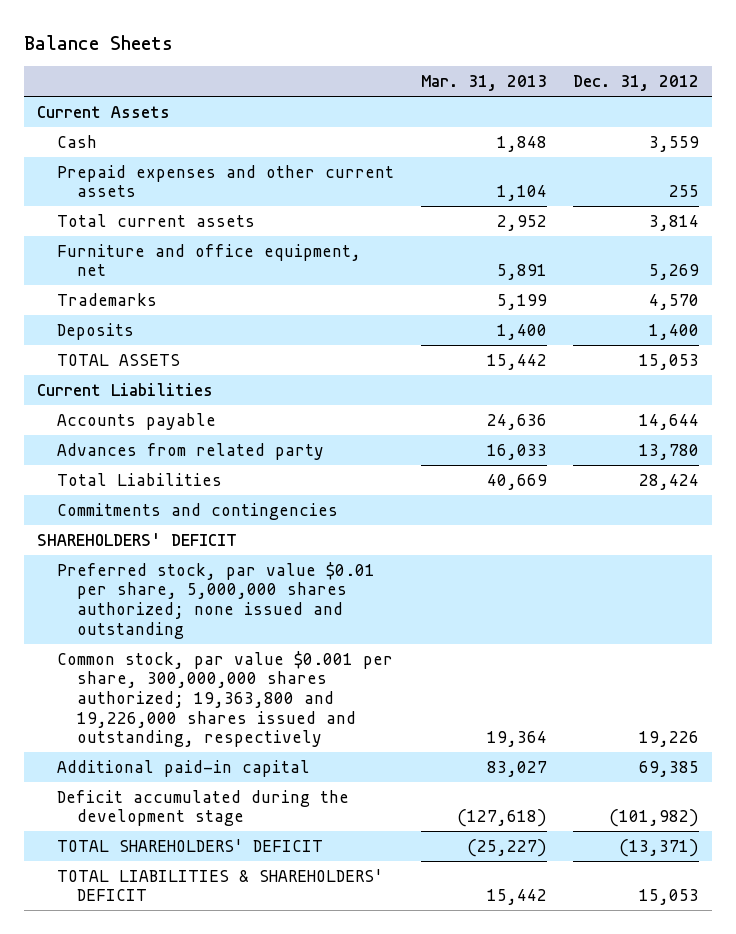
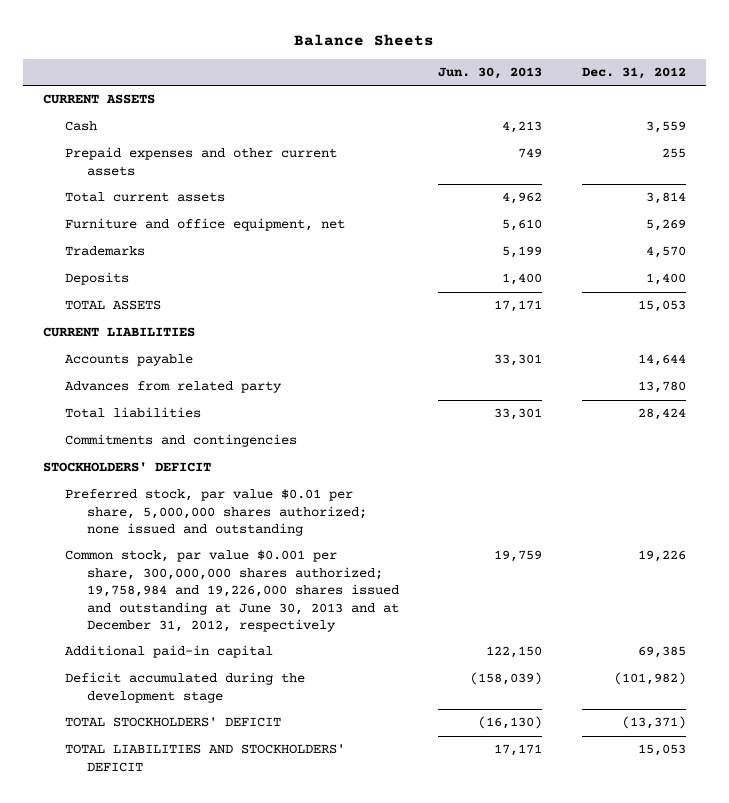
- | Mar. 31, 2013 | Dec. 31, 2012
+ | Jun. 30, 2013 | Dec. 31, 2012
- Current Assets
+ CURRENT ASSETS
- Current Liabilities
+ CURRENT LIABILITIES
- Total Liabilities | 40,669 | 28,424
+ Total liabilities | 33,301 | 28,424
- SHAREHOLDERS' DEFICIT
+ STOCKHOLDERS' DEFICIT
- Common stock, par value $0.001 per share, 300,000,000 shares authorized; 19,363,800 and 19,226,000 shares issued and outstanding, respectively | 19,364 | 19,226
+ Common stock, par value $0.001 per share, 300,000,000 shares authorized; 19,758,984 and 19,226,000 shares issued and outstanding at June 30, 2013 and at December 31, 2012, respectively | 19,759 | 19,226
- TOTAL SHAREHOLDERS' DEFICIT | (25,227) | (13,371)
- TOTAL LIABILITIES & SHAREHOLDERS' DEFICIT | 15,442 | 15,053
+ TOTAL STOCKHOLDERS' DEFICIT | (16,130) | (13,371)
+ TOTAL LIABILITIES AND STOCKHOLDERS' DEFICIT | 17,171 | 15,053

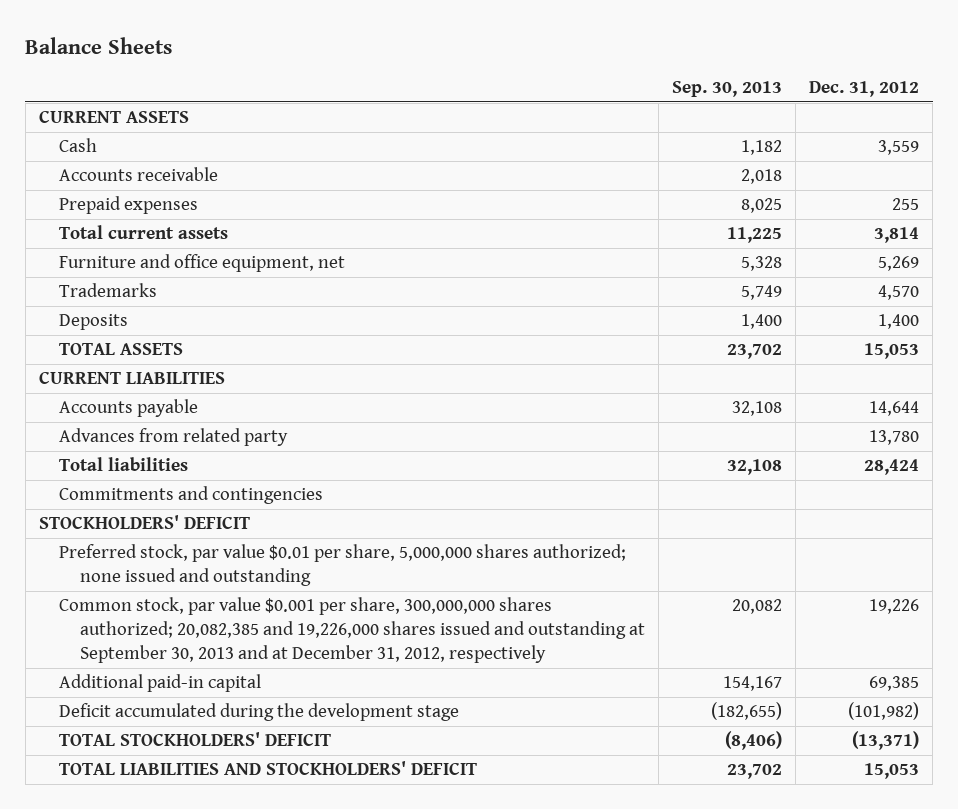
- | Jun. 30, 2013 | Dec. 31, 2012
+ | Sep. 30, 2013 | Dec. 31, 2012
- Prepaid expenses and other current assets | 749 | 255
+ Accounts receivable | 2,018 |
+ Prepaid expenses | 8,025 | 255
- Common stock, par value $0.001 per share, 300,000,000 shares authorized; 19,758,984 and 19,226,000 shares issued and outstanding at June 30, 2013 and at December 31, 2012, respectively | 19,759 | 19,226
+ Common stock, par value $0.001 per share, 300,000,000 shares authorized; 20,082,385 and 19,226,000 shares issued and outstanding at September 30, 2013 and at December 31, 2012, respectively | 20,082 | 19,226

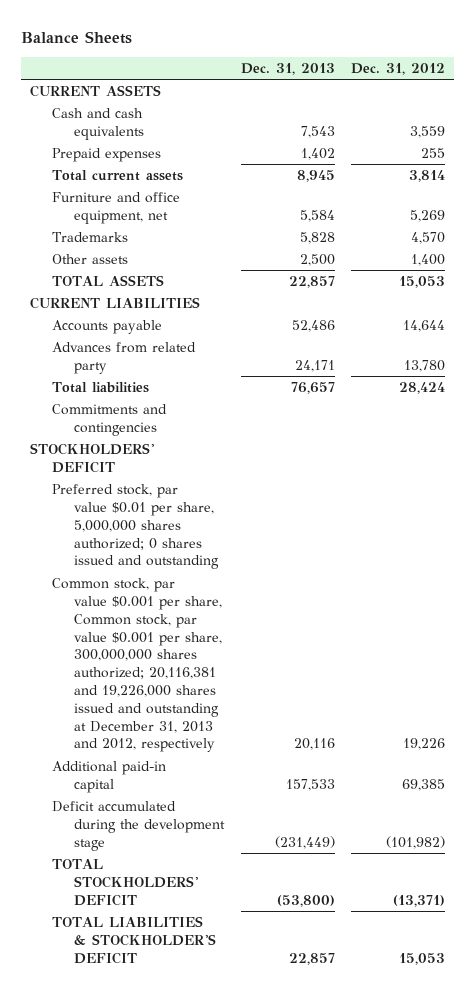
- | Sep. 30, 2013 | Dec. 31, 2012
+ | Dec. 31, 2013 | Dec. 31, 2012
- Cash | 1,182 | 3,559
- Accounts receivable | 2,018 |
+ Cash and cash equivalents | 7,543 | 3,559
- Deposits | 1,400 | 1,400
+ Other assets | 2,500 | 1,400
- Preferred stock, par value $0.01 per share, 5,000,000 shares authorized; none issued and outstanding
- Common stock, par value $0.001 per share, 300,000,000 shares authorized; 20,082,385 and 19,226,000 shares issued and outstanding at September 30, 2013 and at December 31, 2012, respectively | 20,082 | 19,226
+ Preferred stock, par value $0.01 per share, 5,000,000 shares authorized; 0 shares issued and outstanding
+ Common stock, par value $0.001 per share, Common stock, par value $0.001 per share, 300,000,000 shares authorized; 20,116,381 and 19,226,000 shares issued and outstanding at December 31, 2013 and 2012, respectively | 20,116 | 19,226
- TOTAL LIABILITIES AND STOCKHOLDERS' DEFICIT | 23,702 | 15,053
+ TOTAL LIABILITIES & STOCKHOLDER'S DEFICIT | 22,857 | 15,053

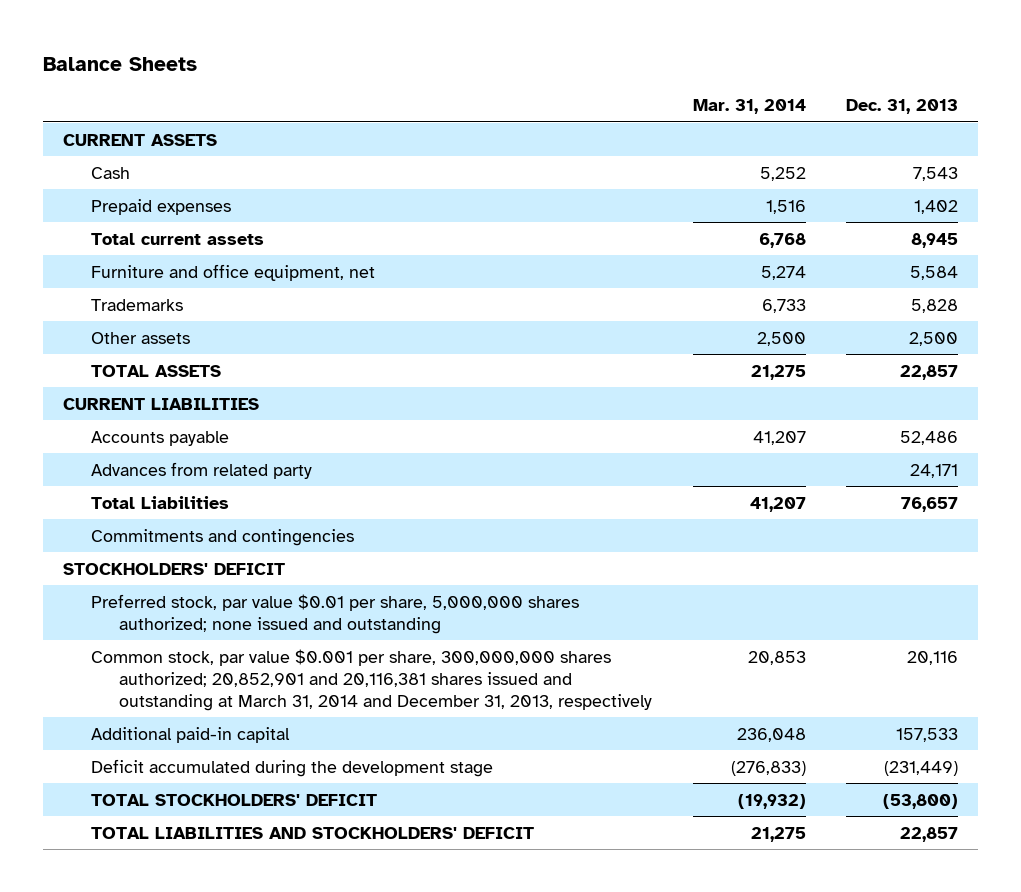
- | Dec. 31, 2013 | Dec. 31, 2012
+ | Mar. 31, 2014 | Dec. 31, 2013
- Cash and cash equivalents | 7,543 | 3,559
+ Cash | 5,252 | 7,543
- Total liabilities | 76,657 | 28,424
+ Total Liabilities | 41,207 | 76,657
- Preferred stock, par value $0.01 per share, 5,000,000 shares authorized; 0 shares issued and outstanding
- Common stock, par value $0.001 per share, Common stock, par value $0.001 per share, 300,000,000 shares authorized; 20,116,381 and 19,226,000 shares issued and outstanding at December 31, 2013 and 2012, respectively | 20,116 | 19,226
+ Preferred stock, par value $0.01 per share, 5,000,000 shares authorized; none issued and outstanding
+ Common stock, par value $0.001 per share, 300,000,000 shares authorized; 20,852,901 and 20,116,381 shares issued and outstanding at March 31, 2014 and December 31, 2013, respectively | 20,853 | 20,116
- TOTAL LIABILITIES & STOCKHOLDER'S DEFICIT | 22,857 | 15,053
+ TOTAL LIABILITIES AND STOCKHOLDERS' DEFICIT | 21,275 | 22,857

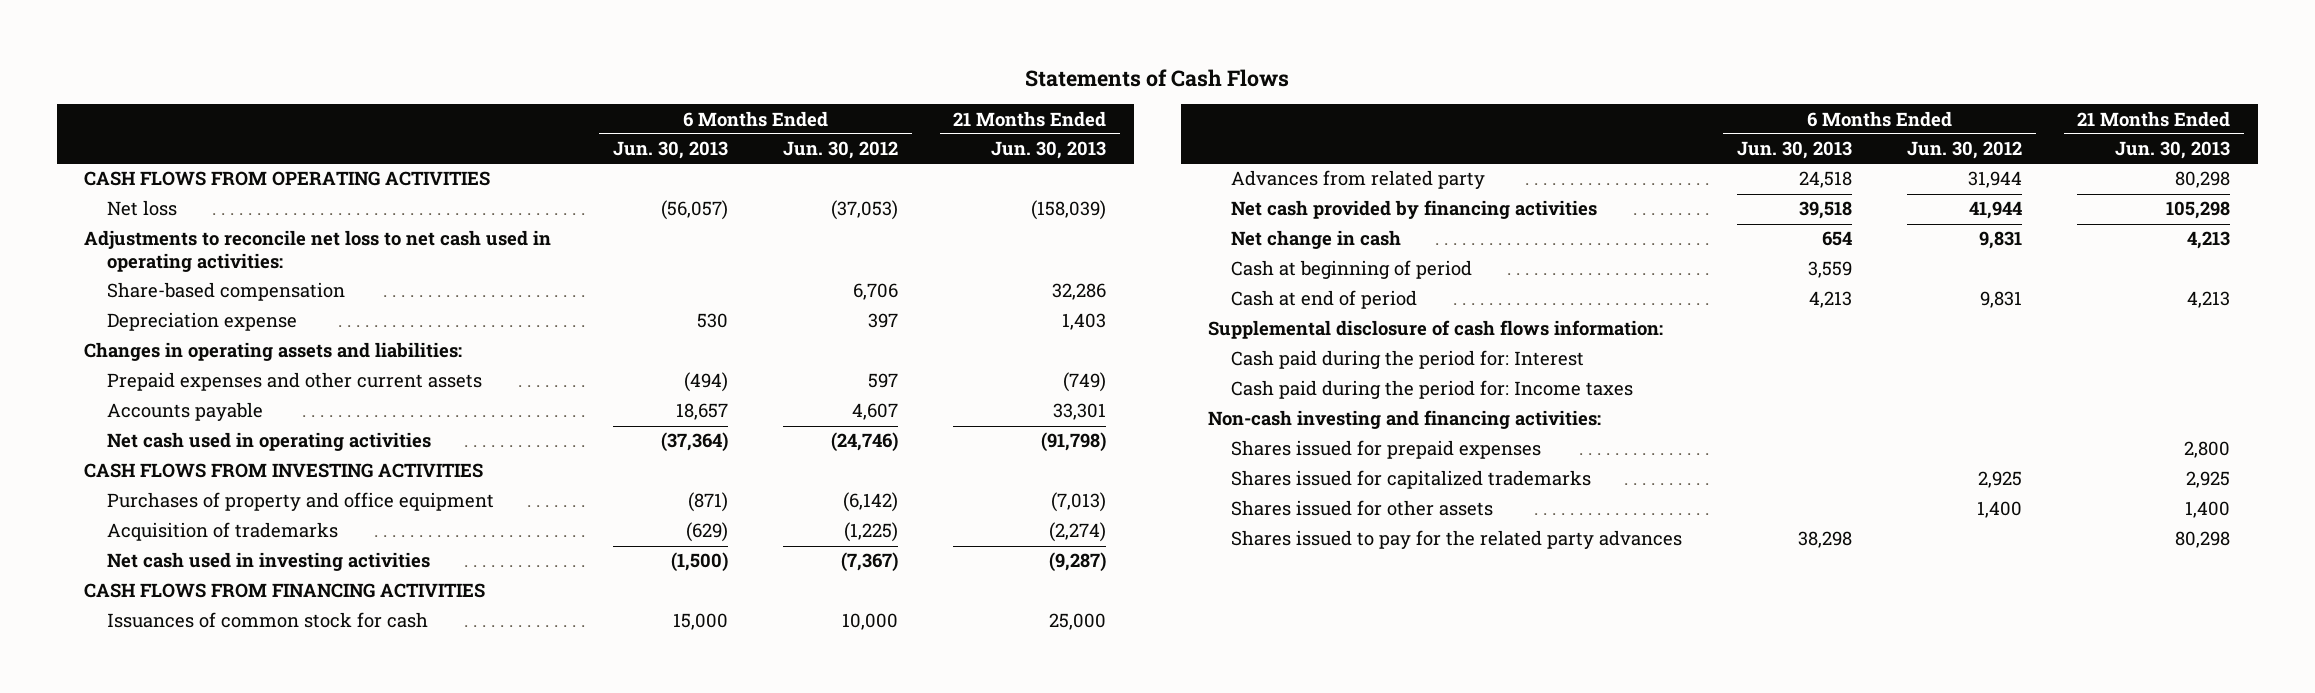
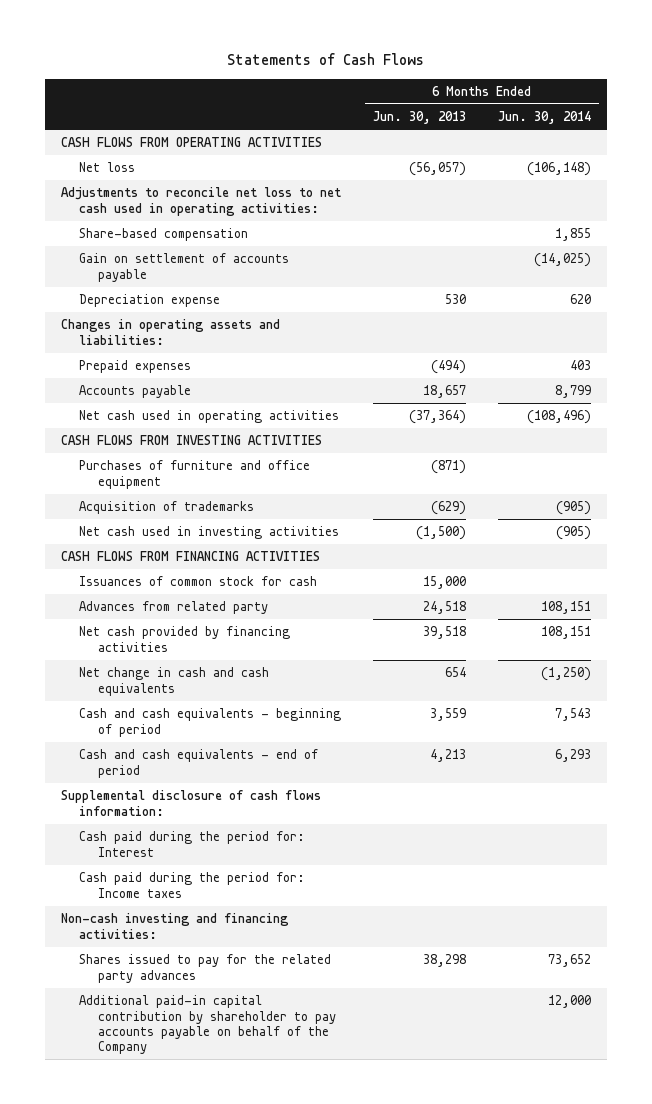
- | 6 Months Ended Jun. 30, 2013 | 6 Months Ended Jun. 30, 2012 | 21 Months Ended Jun. 30, 2013
+ | 6 Months Ended Jun. 30, 2013 | 6 Months Ended Jun. 30, 2014
+ Gain on settlement of accounts payable | | (14,025)
- Prepaid expenses and other current assets | (494) | 597 | (749)
+ Prepaid expenses | (494) | 403
- Purchases of property and office equipment | (871) | (6,142) | (7,013)
+ Purchases of furniture and office equipment | (871) |
- Net change in cash | 654 | 9,831 | 4,213
- Cash at beginning of period | 3,559 | |
- Cash at end of period | 4,213 | 9,831 | 4,213
+ Net change in cash and cash equivalents | 654 | (1,250)
+ Cash and cash equivalents - beginning of period | 3,559 | 7,543
+ Cash and cash equivalents - end of period | 4,213 | 6,293
- Shares issued for prepaid expenses | | | 2,800
- Shares issued for capitalized trademarks | | 2,925 | 2,925
- Shares issued for other assets | | 1,400 | 1,400
+ Additional paid-in capital contribution by shareholder to pay accounts payable on behalf of the Company | | 12,000

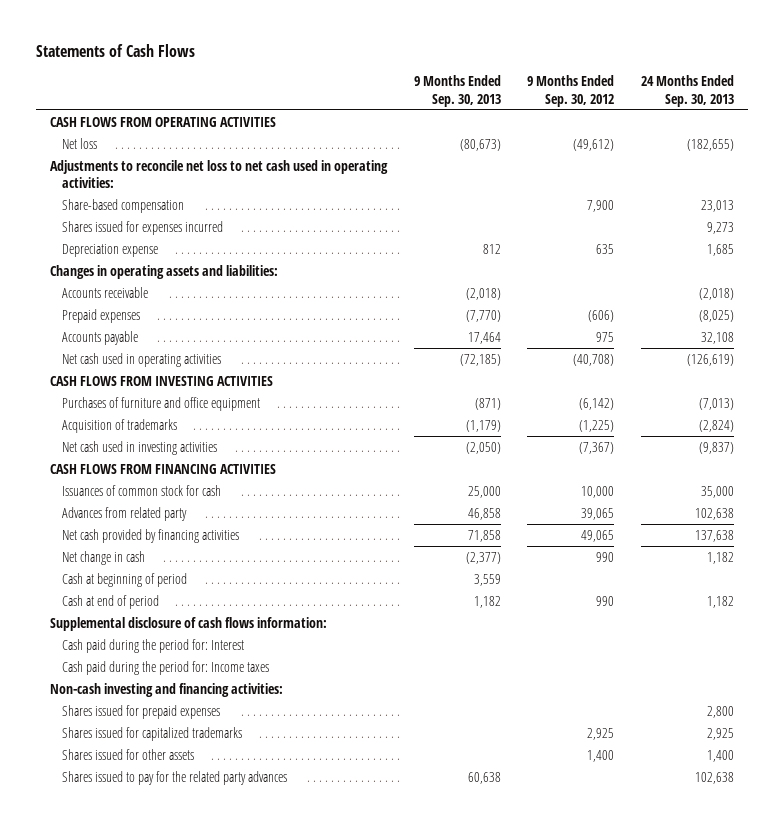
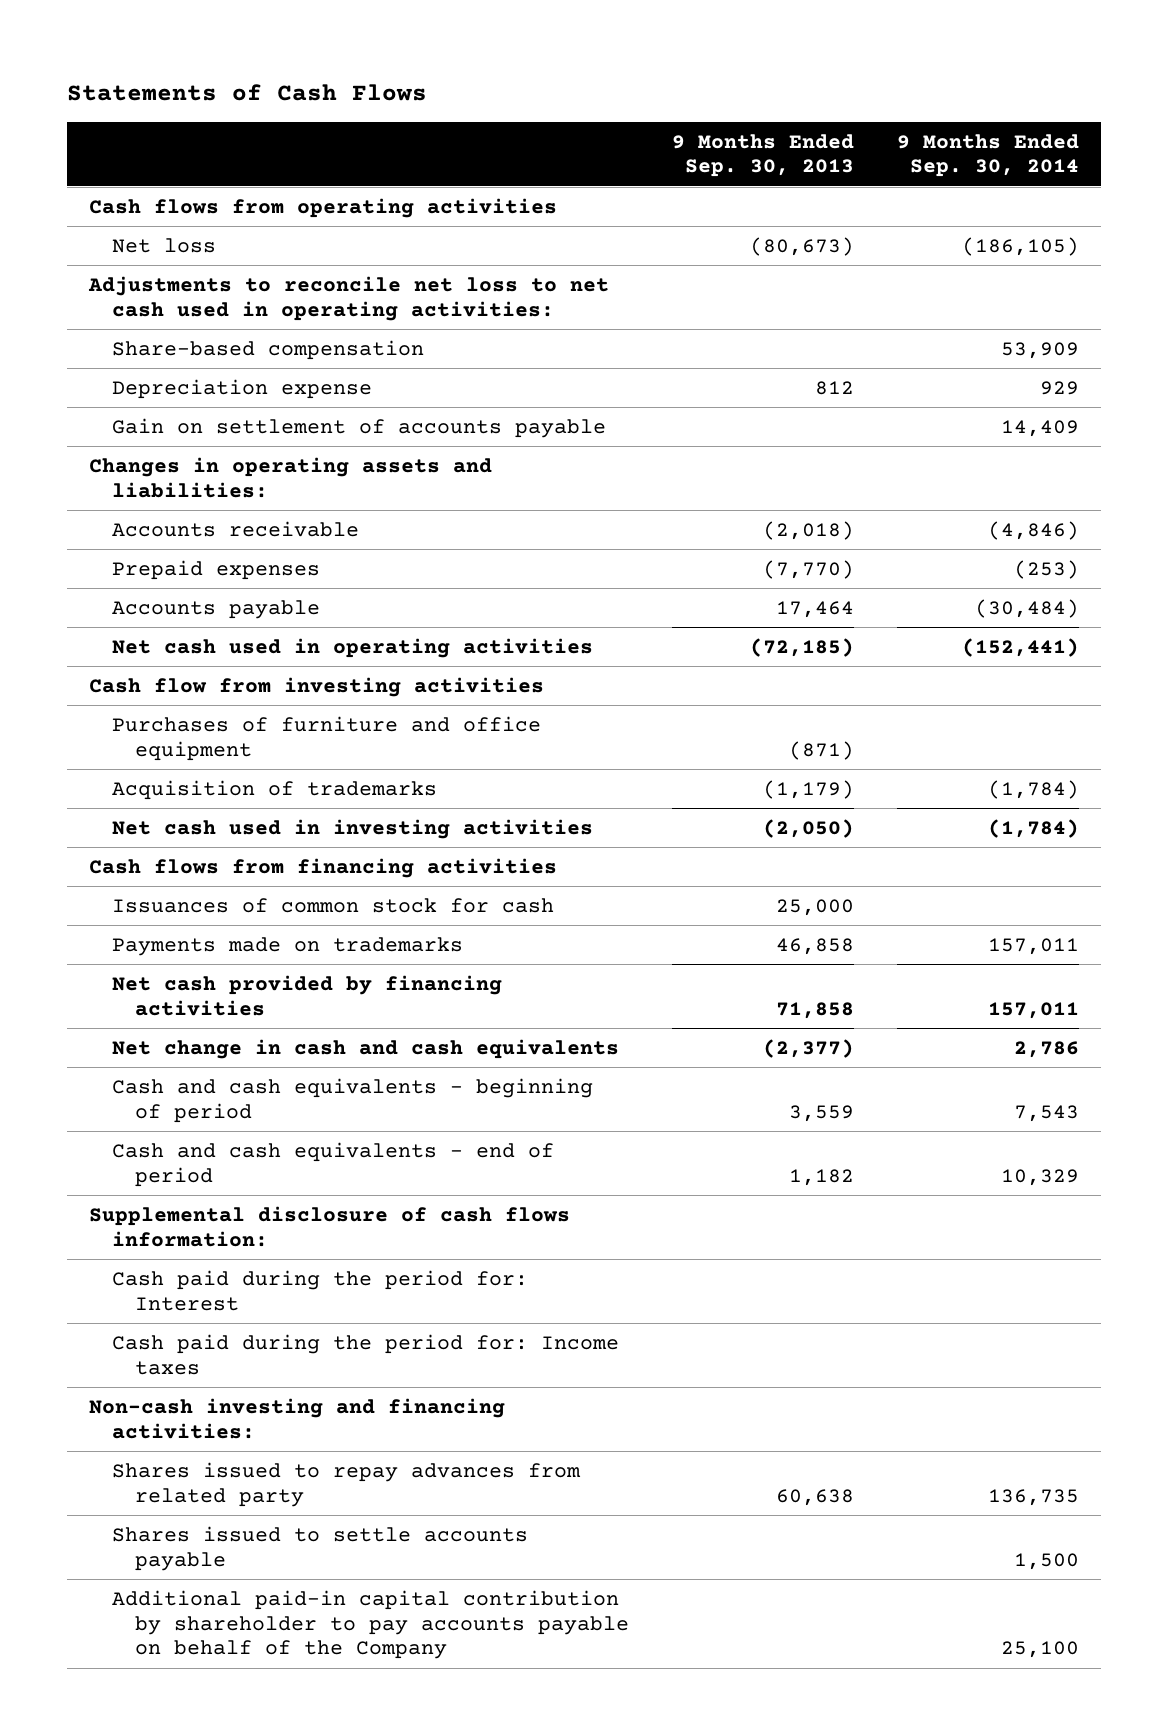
- | 9 Months Ended Sep. 30, 2013 | 9 Months Ended Sep. 30, 2012 | 24 Months Ended Sep. 30, 2013
+ | 9 Months Ended Sep. 30, 2013 | 9 Months Ended Sep. 30, 2014
- CASH FLOWS FROM OPERATING ACTIVITIES
+ Cash flows from operating activities
- Shares issued for expenses incurred | | | 9,273
+ Gain on settlement of accounts payable | | 14,409
- CASH FLOWS FROM INVESTING ACTIVITIES
+ Cash flow from investing activities
- CASH FLOWS FROM FINANCING ACTIVITIES
+ Cash flows from financing activities
- Advances from related party | 46,858 | 39,065 | 102,638
+ Payments made on trademarks | 46,858 | 157,011
- Net change in cash | (2,377) | 990 | 1,182
- Cash at beginning of period | 3,559 | |
- Cash at end of period | 1,182 | 990 | 1,182
+ Net change in cash and cash equivalents | (2,377) | 2,786
+ Cash and cash equivalents - beginning of period | 3,559 | 7,543
+ Cash and cash equivalents - end of period | 1,182 | 10,329
- Shares issued for prepaid expenses | | | 2,800
- Shares issued for capitalized trademarks | | 2,925 | 2,925
- Shares issued for other assets | | 1,400 | 1,400
- Shares issued to pay for the related party advances | 60,638 | | 102,638
+ Shares issued to repay advances from related party | 60,638 | 136,735
+ Shares issued to settle accounts payable | | 1,500
+ Additional paid-in capital contribution by shareholder to pay accounts payable on behalf of the Company | | 25,100

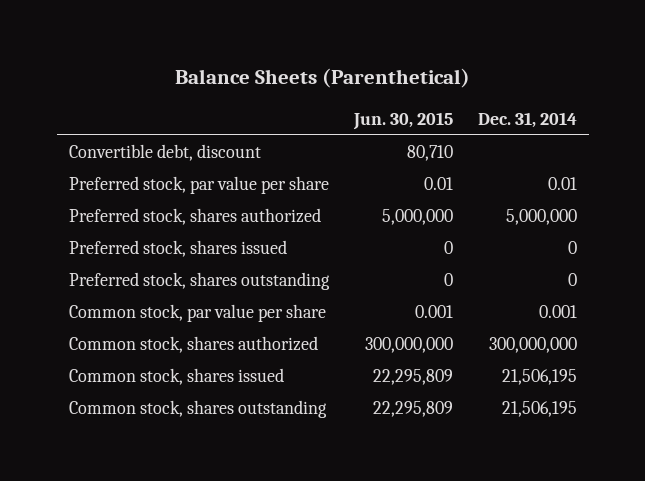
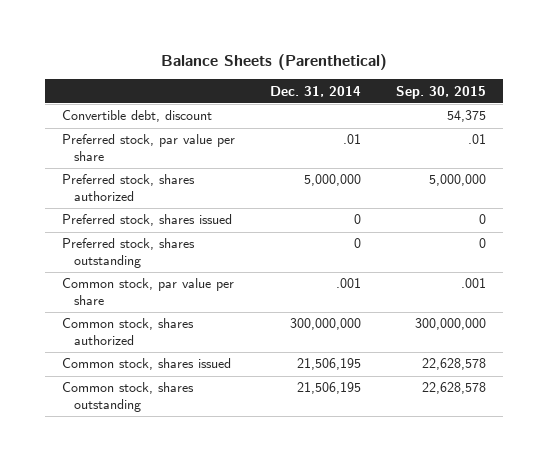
- | Jun. 30, 2015 | Dec. 31, 2014
+ | Dec. 31, 2014 | Sep. 30, 2015
- Preferred stock, par value per share | 0.01 | 0.01
+ Preferred stock, par value per share | .01 | .01
- Common stock, par value per share | 0.001 | 0.001
+ Common stock, par value per share | .001 | .001

